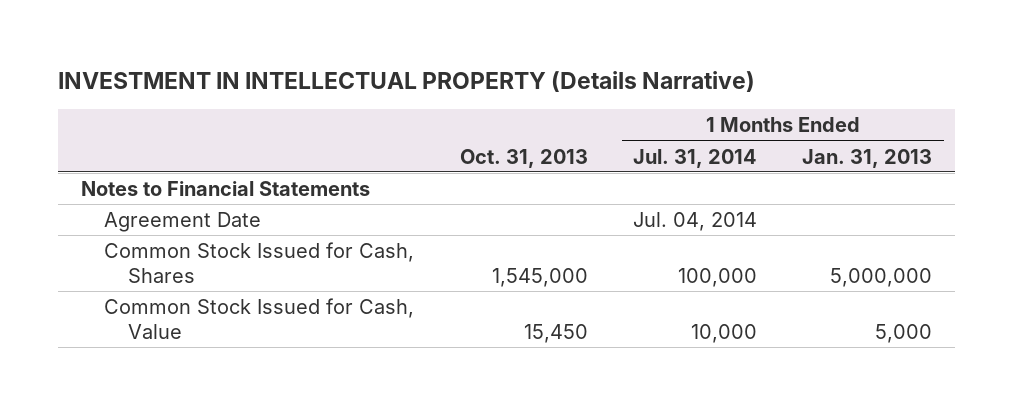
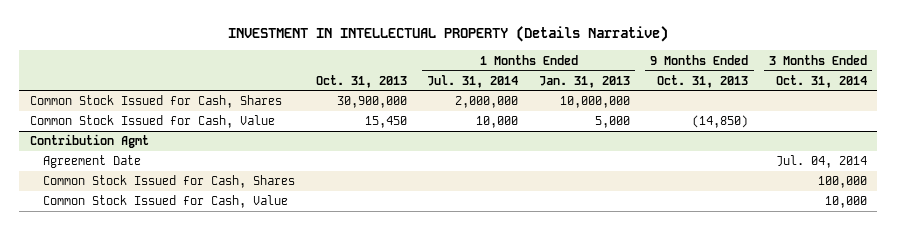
- | Oct. 31, 2013 | 1 Months Ended Jul. 31, 2014 | 1 Months Ended Jan. 31, 2013
+ | Oct. 31, 2013 | 1 Months Ended Jul. 31, 2014 | 1 Months Ended Jan. 31, 2013 | 9 Months Ended Oct. 31, 2013 | 3 Months Ended Oct. 31, 2014
- Notes to Financial Statements
- Agreement Date | | Jul. 04, 2014 |
- Common Stock Issued for Cash, Shares | 1,545,000 | 100,000 | 5,000,000
+ Common Stock Issued for Cash, Shares | 30,900,000 | 2,000,000 | 10,000,000 | |
+ Contribution Agmt
+ Agreement Date | | | | | Jul. 04, 2014
+ Common Stock Issued for Cash, Shares | | | | | 100,000
+ Common Stock Issued for Cash, Value | | | | | 10,000

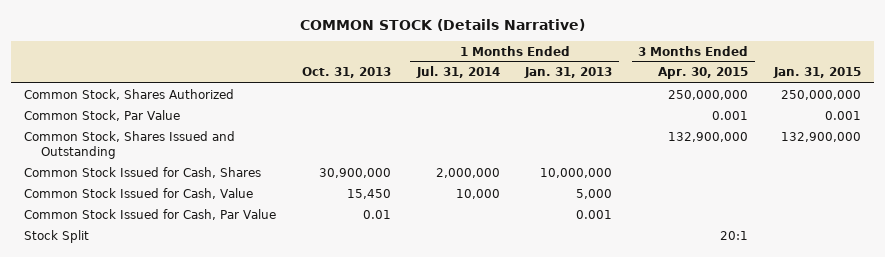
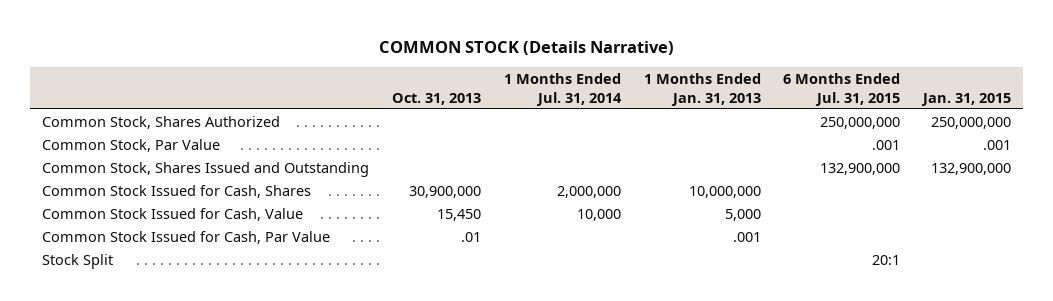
- | Oct. 31, 2013 | 1 Months Ended Jul. 31, 2014 | 1 Months Ended Jan. 31, 2013 | 3 Months Ended Apr. 30, 2015 | Jan. 31, 2015
+ | Oct. 31, 2013 | 1 Months Ended Jul. 31, 2014 | 1 Months Ended Jan. 31, 2013 | 6 Months Ended Jul. 31, 2015 | Jan. 31, 2015
- Common Stock, Par Value | | | | 0.001 | 0.001
+ Common Stock, Par Value | | | | .001 | .001
- Common Stock Issued for Cash, Par Value | 0.01 | | 0.001 | |
+ Common Stock Issued for Cash, Par Value | .01 | | .001 | |

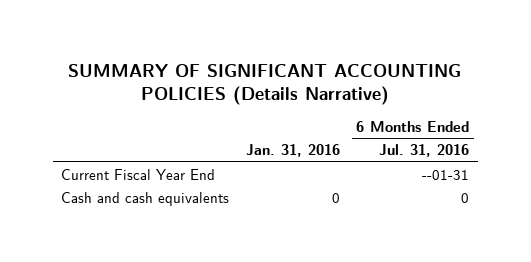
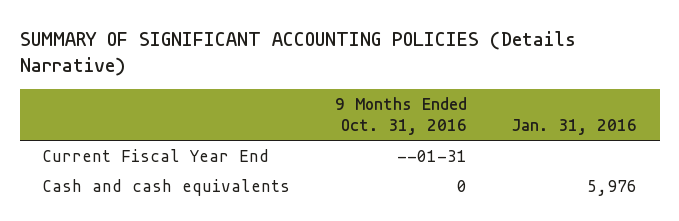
- | Jan. 31, 2016 | 6 Months Ended Jul. 31, 2016
+ | 9 Months Ended Oct. 31, 2016 | Jan. 31, 2016
- Cash and cash equivalents | 0 | 0
+ Cash and cash equivalents | 0 | 5,976

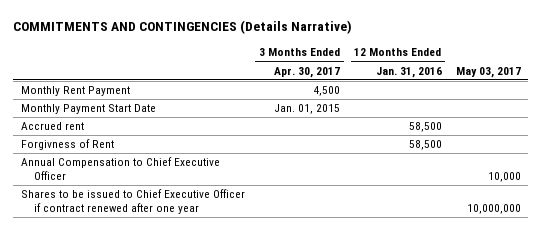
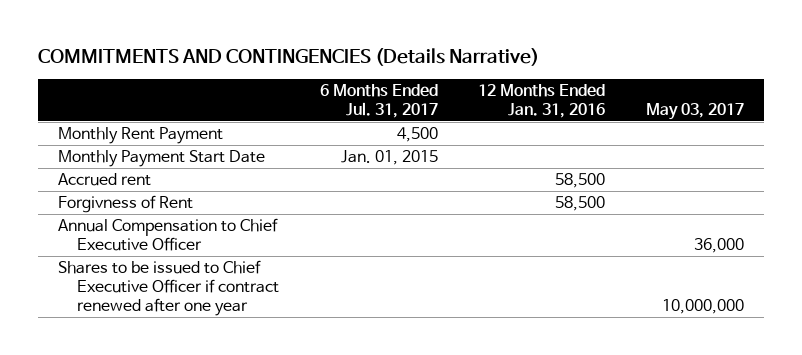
- | 3 Months Ended Apr. 30, 2017 | 12 Months Ended Jan. 31, 2016 | May 03, 2017
+ | 6 Months Ended Jul. 31, 2017 | 12 Months Ended Jan. 31, 2016 | May 03, 2017
- Annual Compensation to Chief Executive Officer | | | 10,000
+ Annual Compensation to Chief Executive Officer | | | 36,000

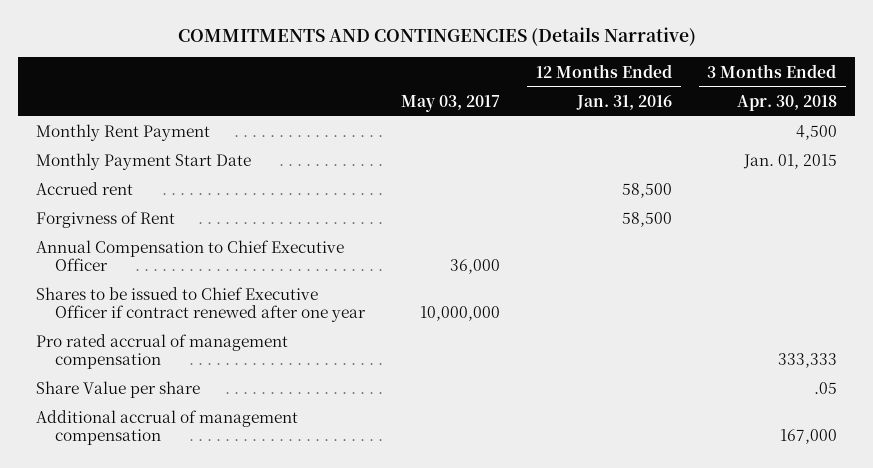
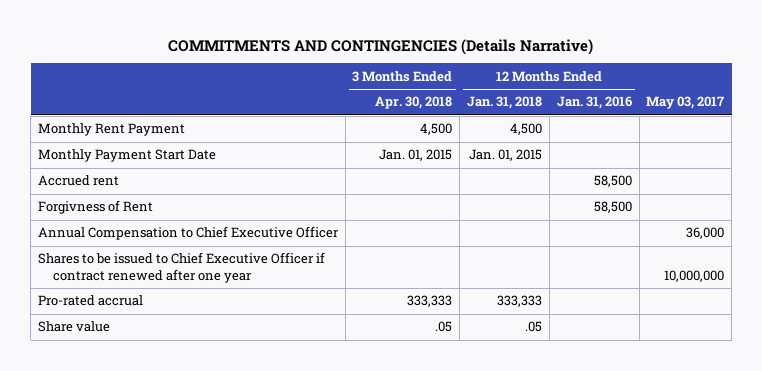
- | May 03, 2017 | 12 Months Ended Jan. 31, 2016 | 3 Months Ended Apr. 30, 2018
+ | 3 Months Ended Apr. 30, 2018 | 12 Months Ended Jan. 31, 2018 | 12 Months Ended Jan. 31, 2016 | May 03, 2017
- Pro rated accrual of management compensation | | | 333,333
- Share Value per share | | | .05
- Additional accrual of management compensation | | | 167,000
+ Pro-rated accrual | 333,333 | 333,333 | |
+ Share value | .05 | .05 | |

